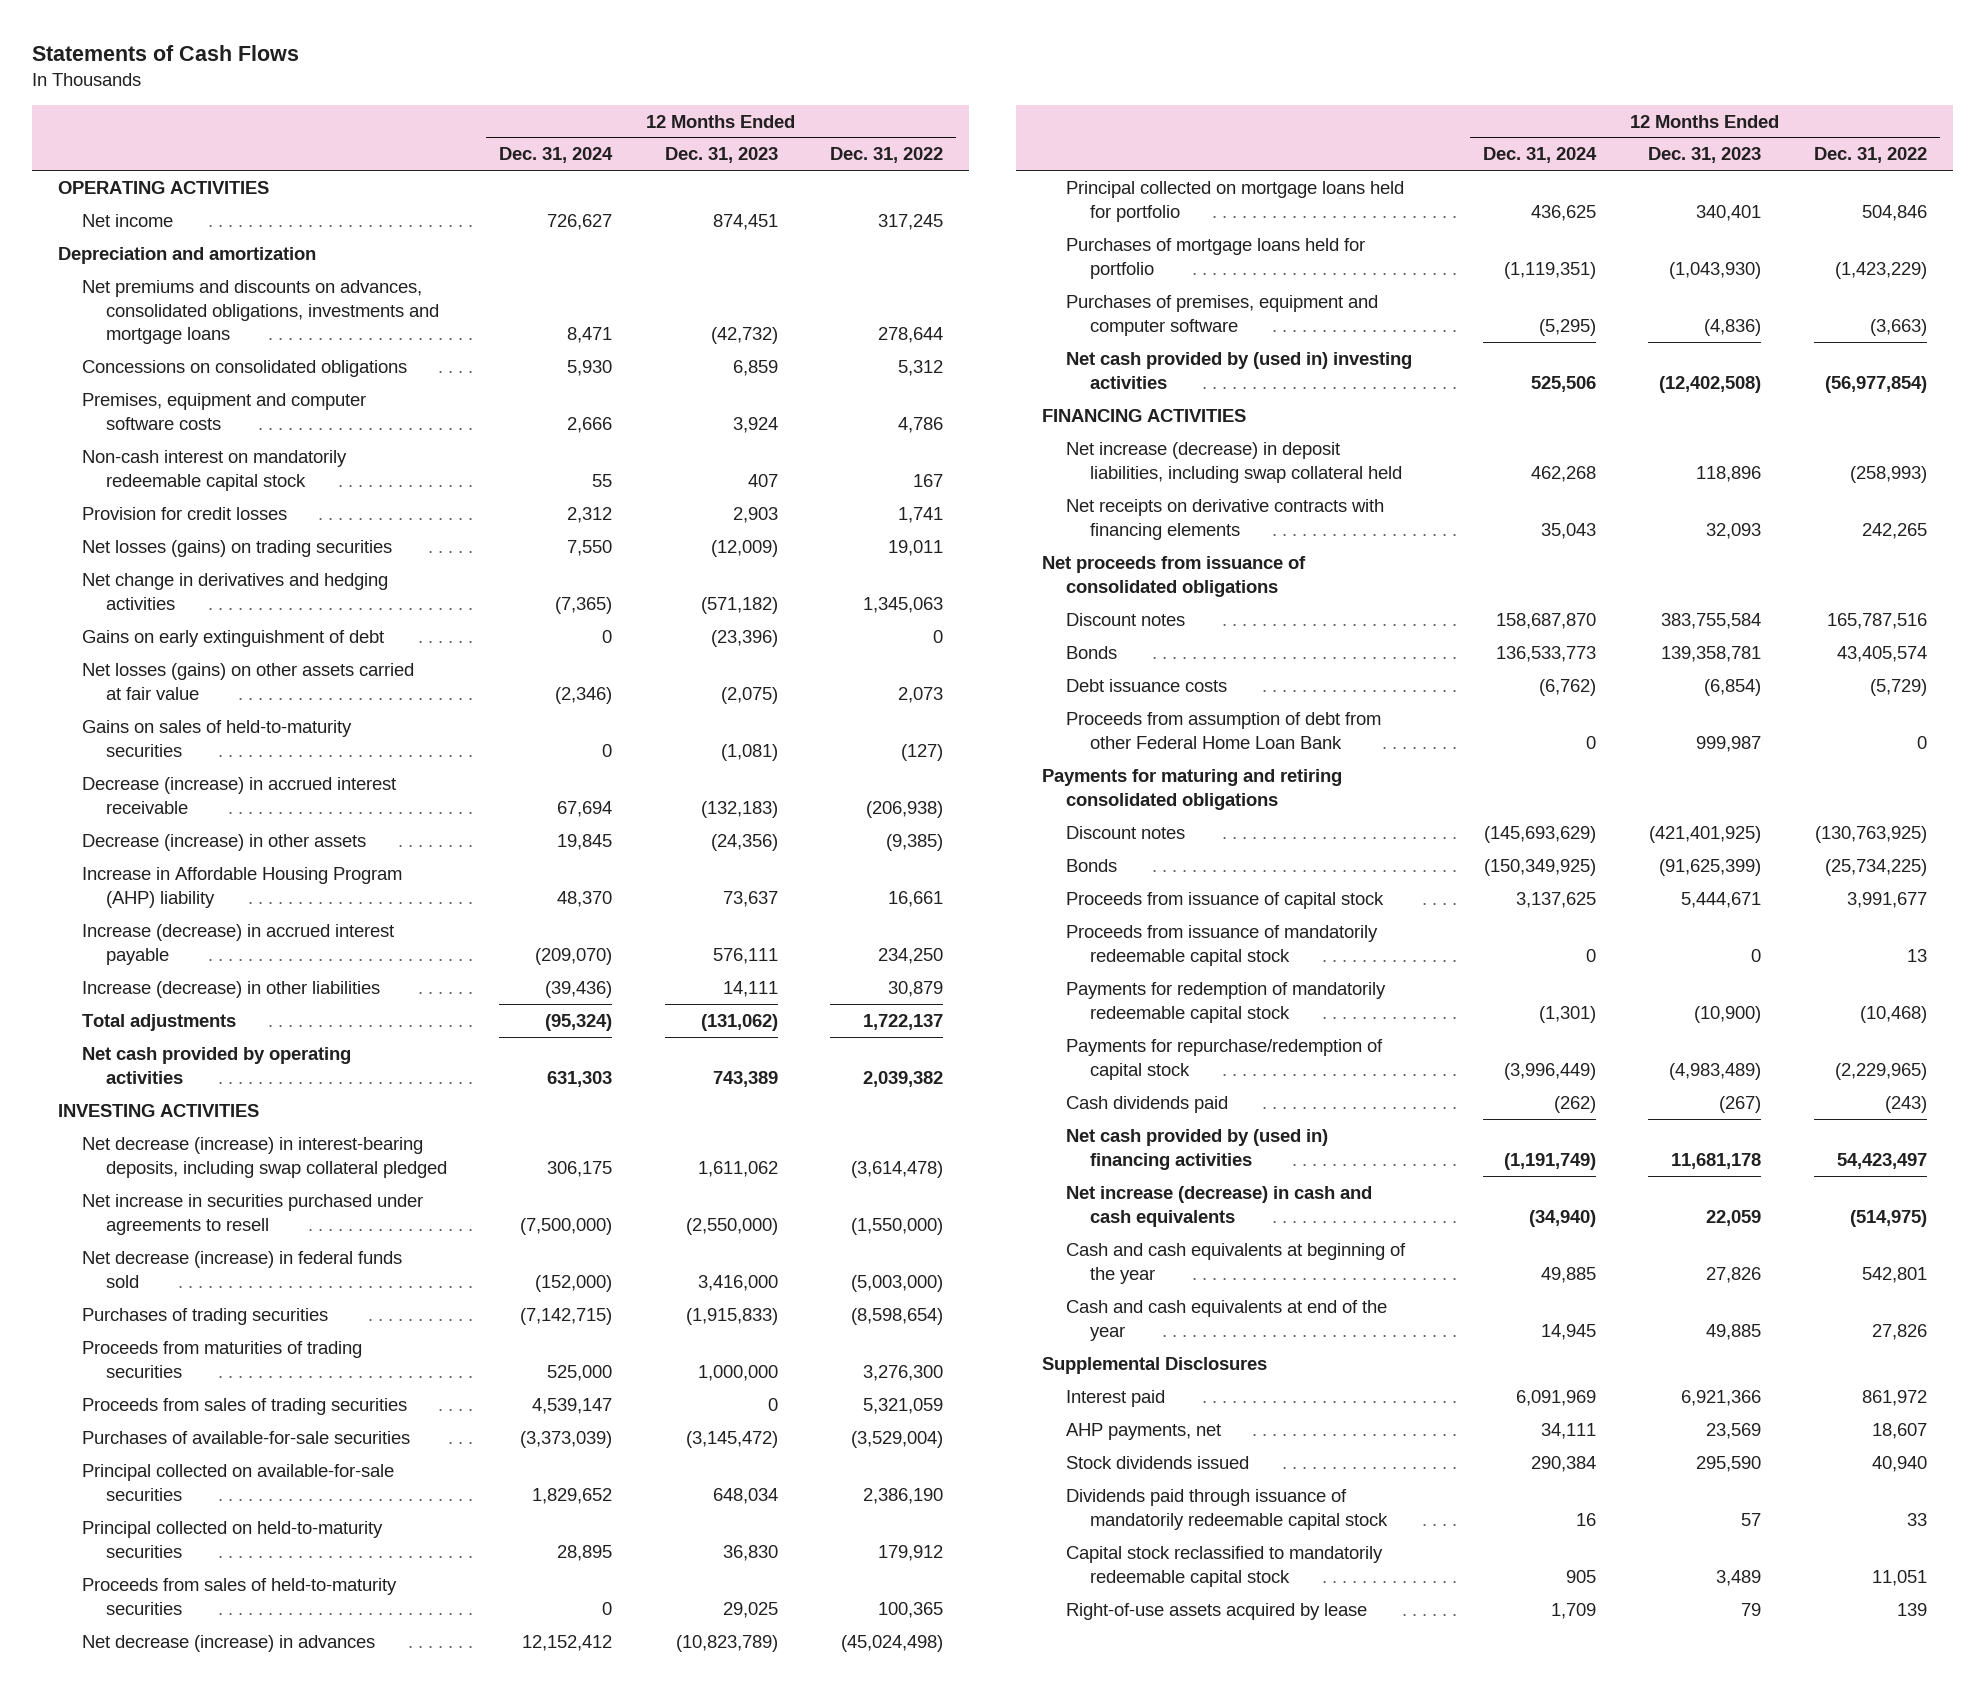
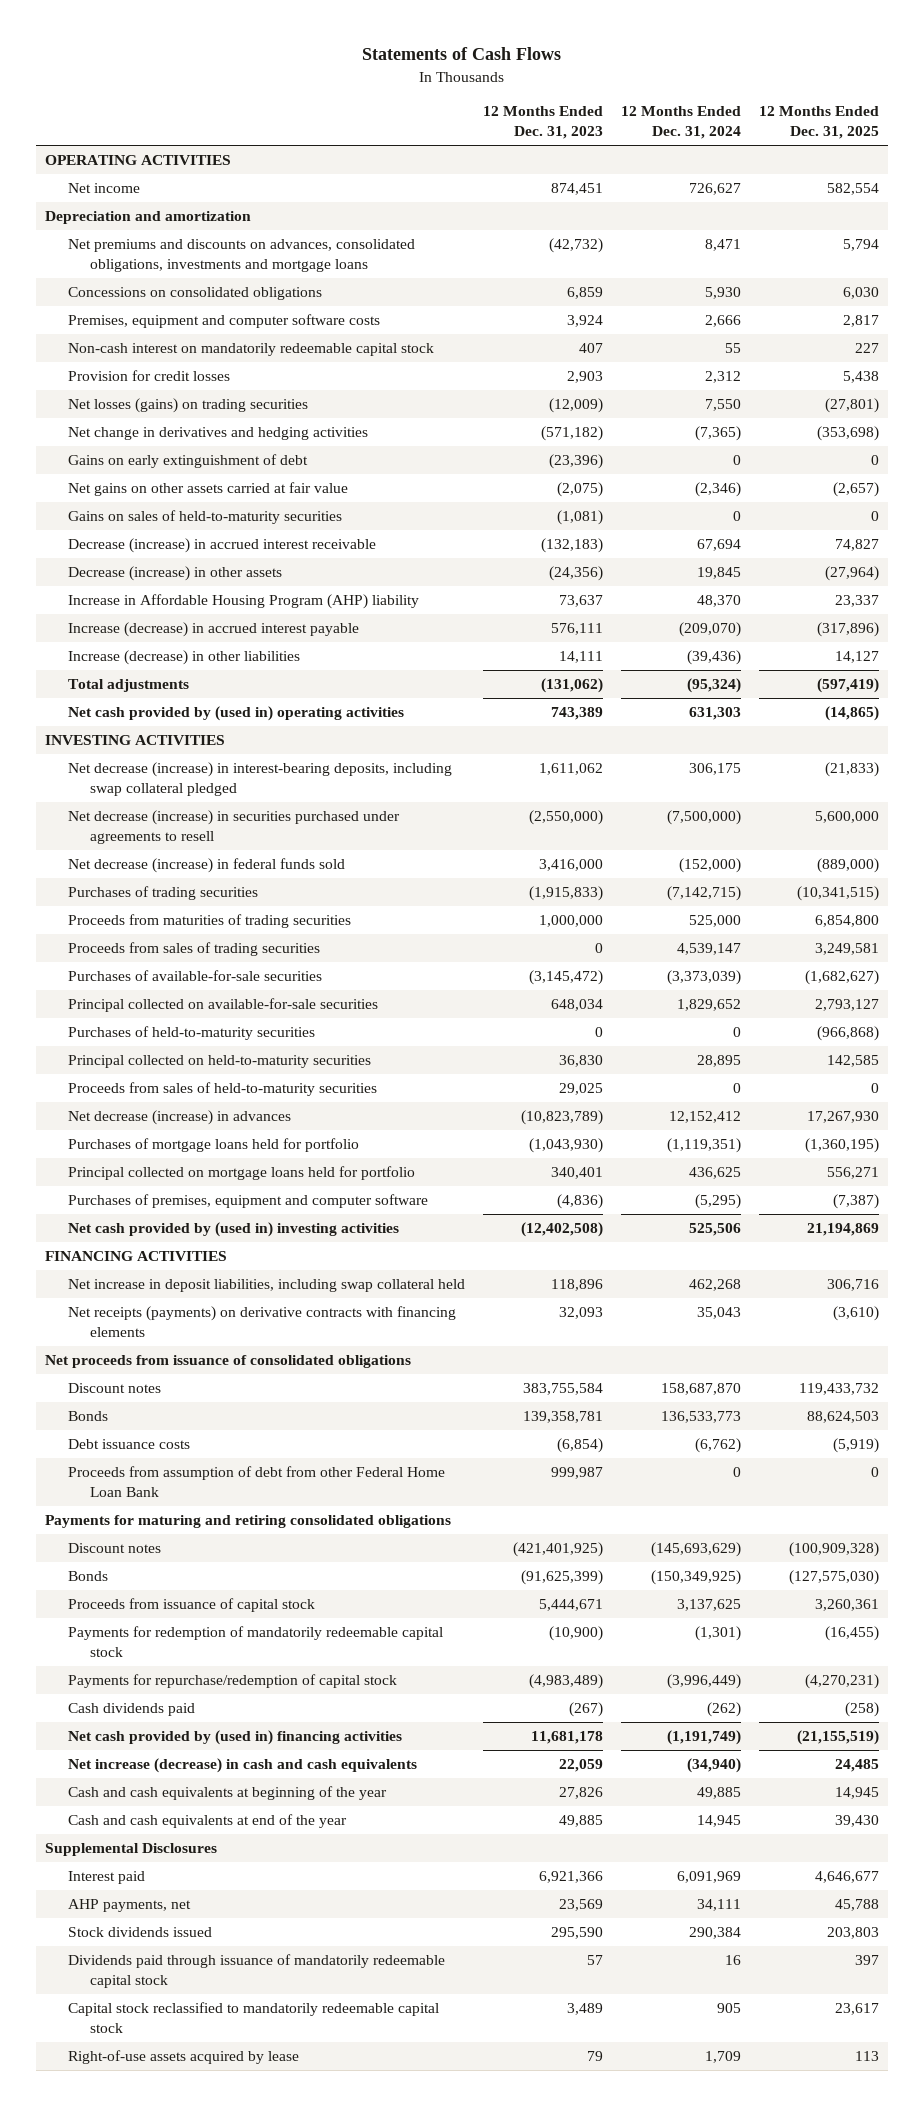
- | 12 Months Ended Dec. 31, 2024 | 12 Months Ended Dec. 31, 2023 | 12 Months Ended Dec. 31, 2022
+ | 12 Months Ended Dec. 31, 2023 | 12 Months Ended Dec. 31, 2024 | 12 Months Ended Dec. 31, 2025
- Net losses (gains) on other assets carried at fair value | (2,346) | (2,075) | 2,073
+ Net gains on other assets carried at fair value | (2,075) | (2,346) | (2,657)
- Net cash provided by operating activities | 631,303 | 743,389 | 2,039,382
+ Net cash provided by (used in) operating activities | 743,389 | 631,303 | (14,865)
- Net increase in securities purchased under agreements to resell | (7,500,000) | (2,550,000) | (1,550,000)
+ Net decrease (increase) in securities purchased under agreements to resell | (2,550,000) | (7,500,000) | 5,600,000
+ Purchases of held-to-maturity securities | 0 | 0 | (966,868)
moved down: Principal collected on mortgage loans held for portfolio | 340,401 | 436,625 | 556,271
- Net increase (decrease) in deposit liabilities, including swap collateral held | 462,268 | 118,896 | (258,993)
- Net receipts on derivative contracts with financing elements | 35,043 | 32,093 | 242,265
+ Net increase in deposit liabilities, including swap collateral held | 118,896 | 462,268 | 306,716
+ Net receipts (payments) on derivative contracts with financing elements | 32,093 | 35,043 | (3,610)
- Proceeds from issuance of mandatorily redeemable capital stock | 0 | 0 | 13

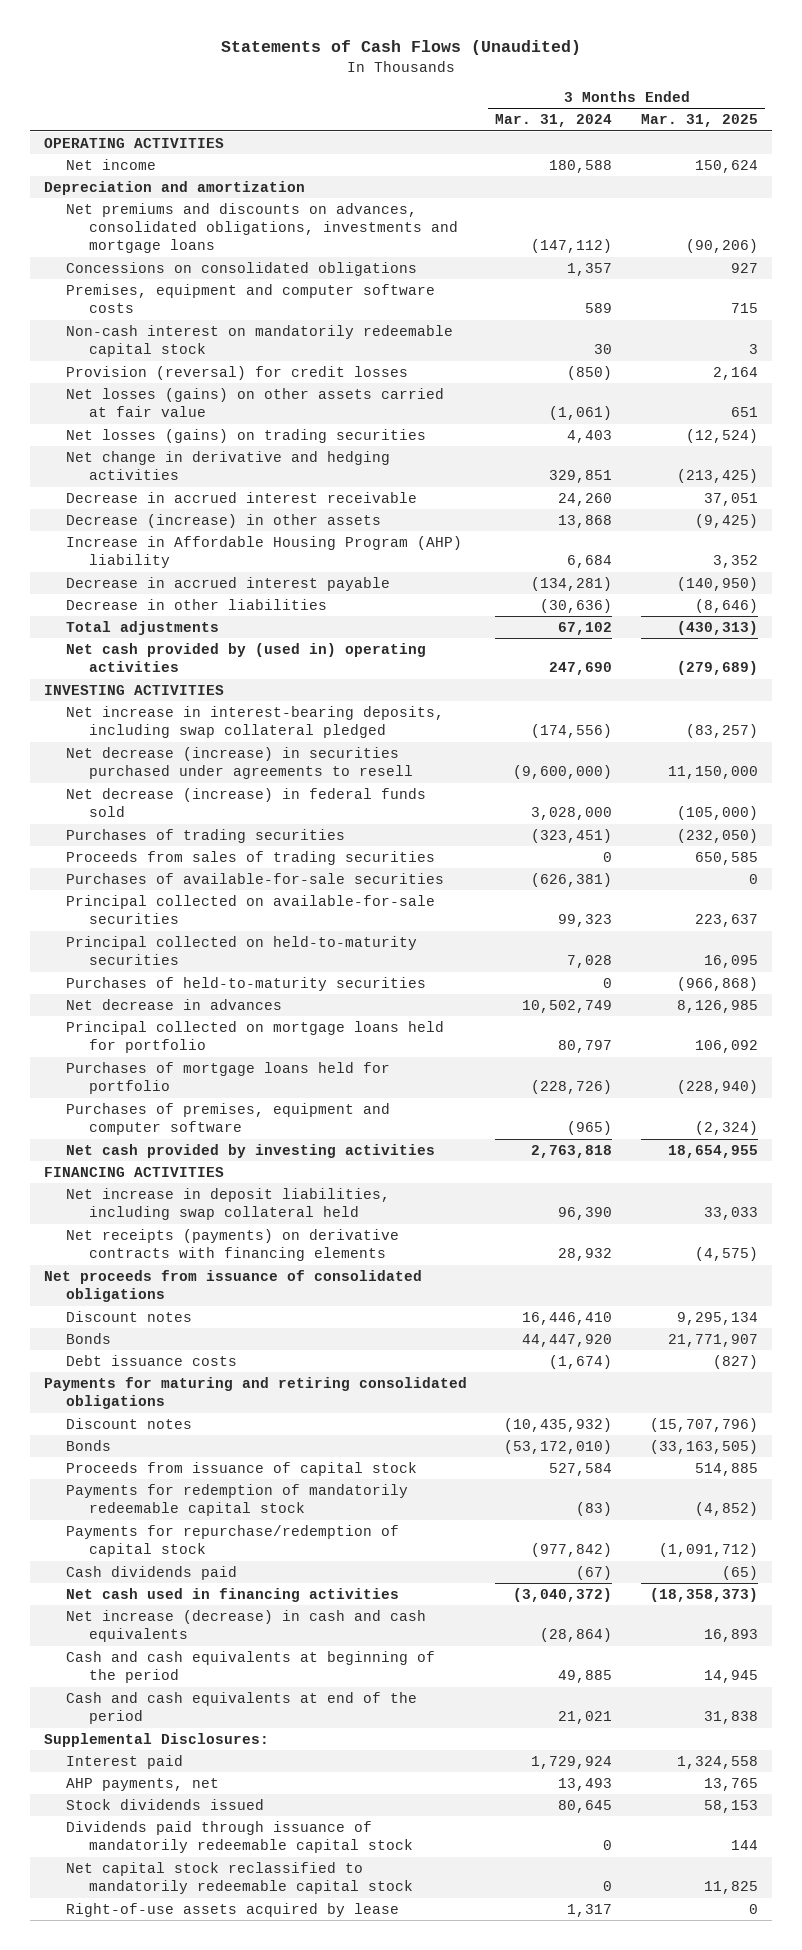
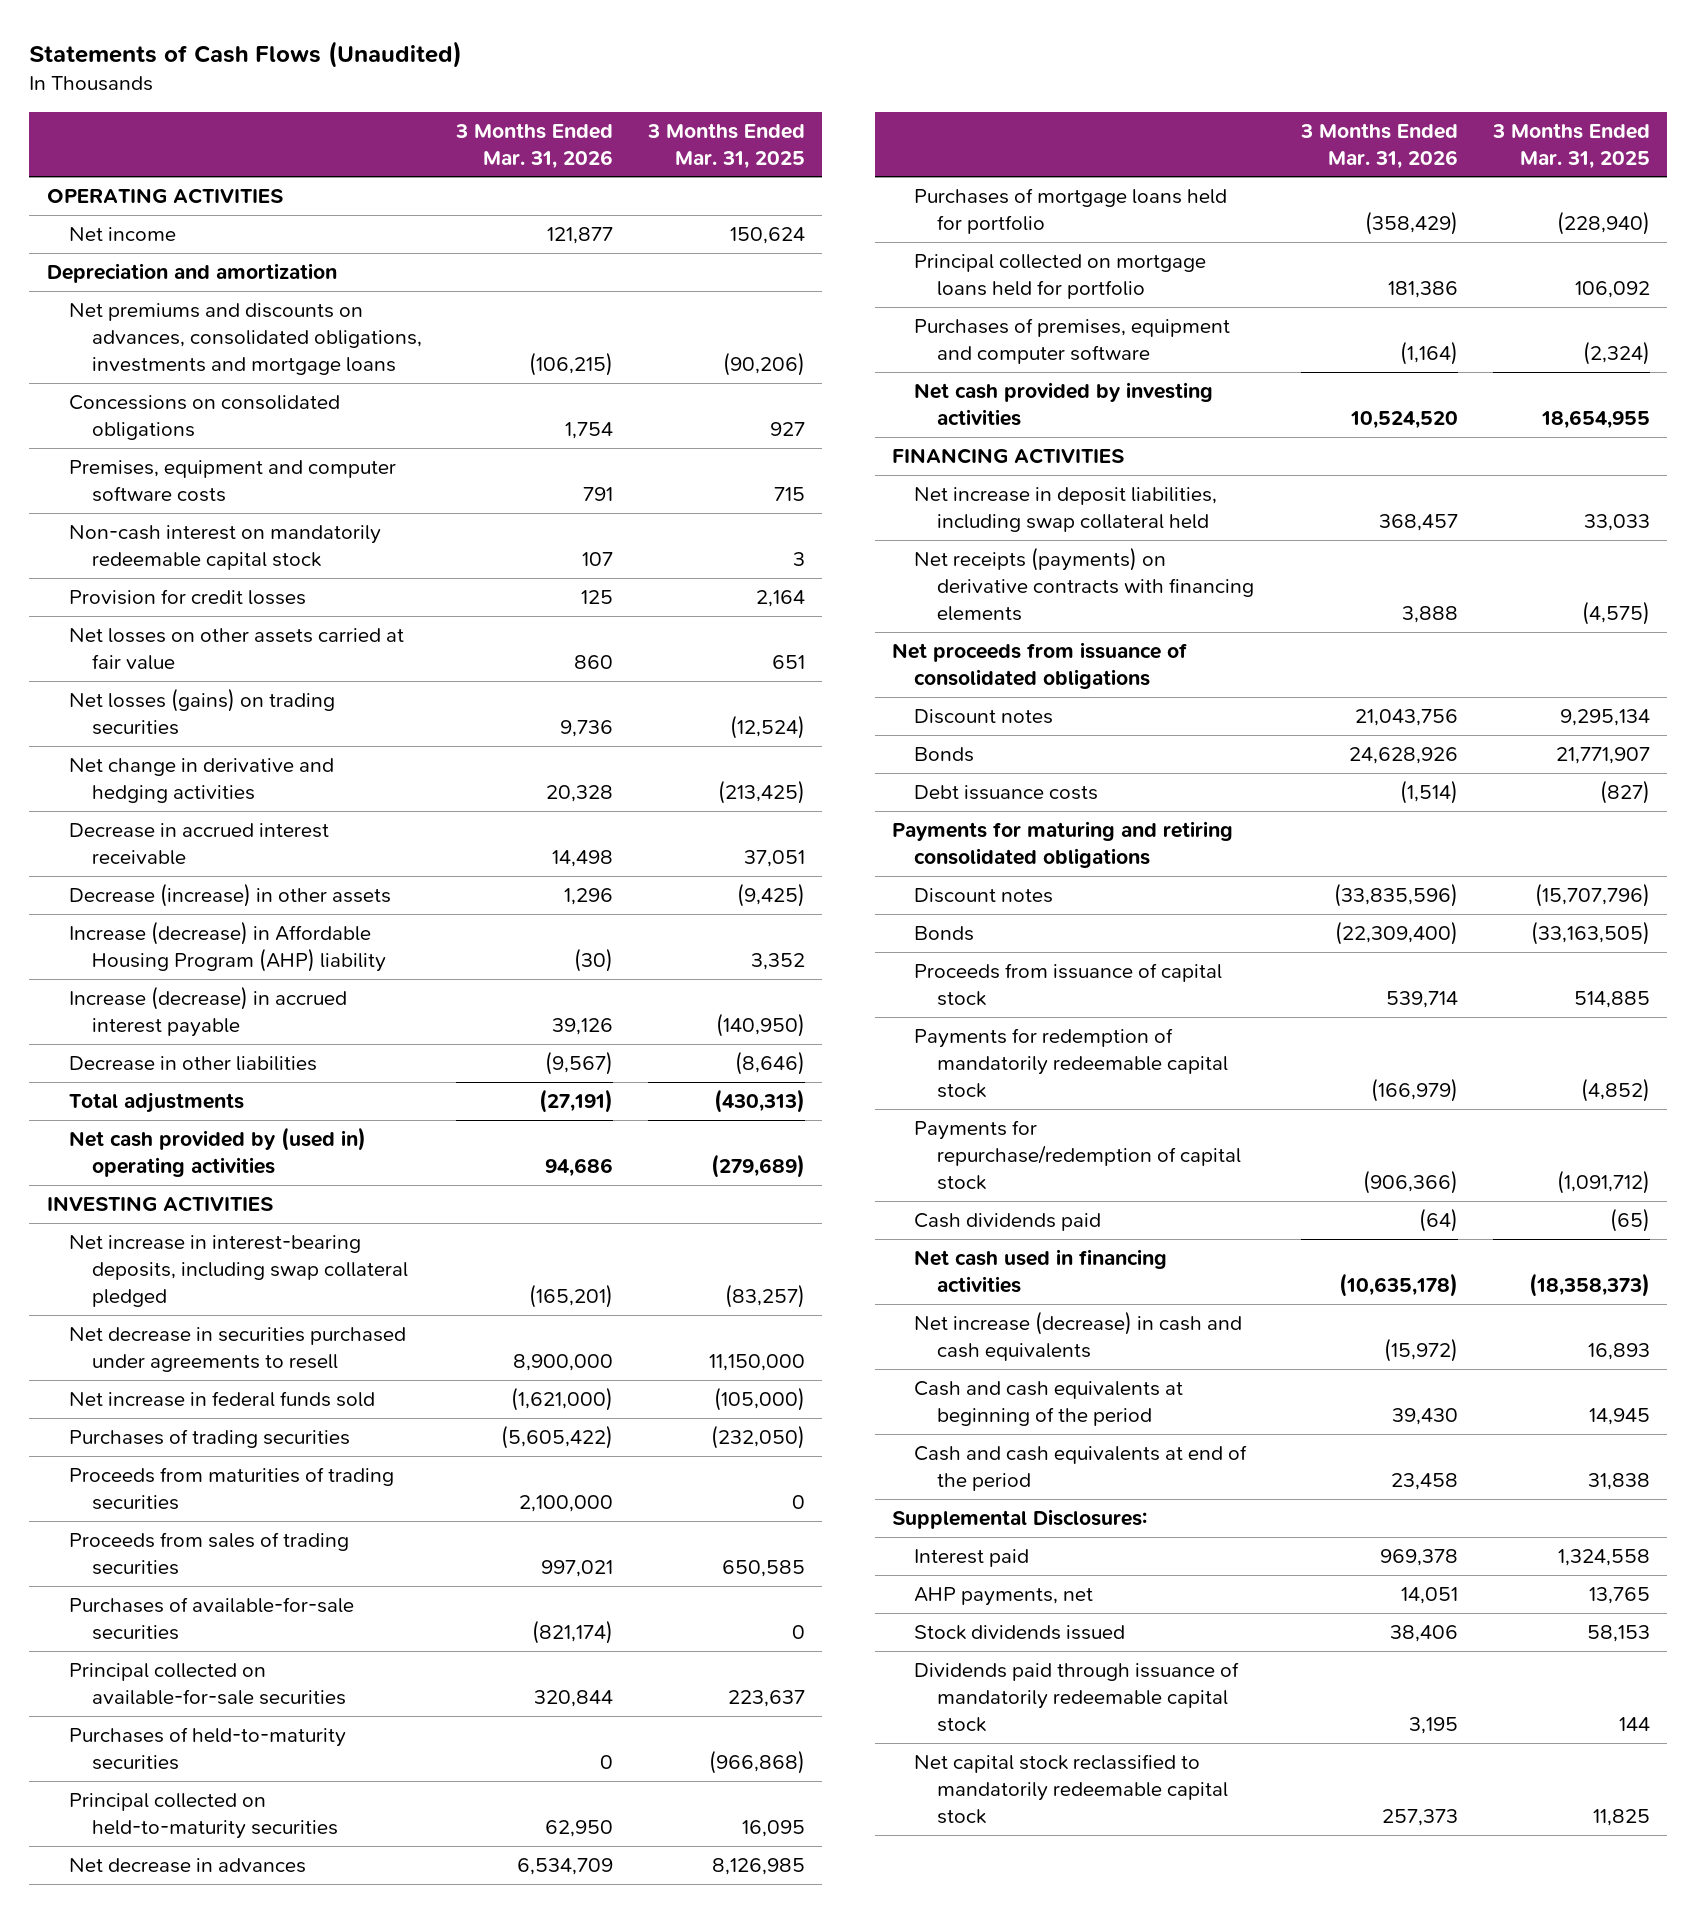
- | 3 Months Ended Mar. 31, 2024 | 3 Months Ended Mar. 31, 2025
+ | 3 Months Ended Mar. 31, 2026 | 3 Months Ended Mar. 31, 2025
- Provision (reversal) for credit losses | (850) | 2,164
- Net losses (gains) on other assets carried at fair value | (1,061) | 651
+ Provision for credit losses | 125 | 2,164
+ Net losses on other assets carried at fair value | 860 | 651
- Increase in Affordable Housing Program (AHP) liability | 6,684 | 3,352
- Decrease in accrued interest payable | (134,281) | (140,950)
+ Increase (decrease) in Affordable Housing Program (AHP) liability | (30) | 3,352
+ Increase (decrease) in accrued interest payable | 39,126 | (140,950)
- Net decrease (increase) in securities purchased under agreements to resell | (9,600,000) | 11,150,000
- Net decrease (increase) in federal funds sold | 3,028,000 | (105,000)
+ Net decrease in securities purchased under agreements to resell | 8,900,000 | 11,150,000
+ Net increase in federal funds sold | (1,621,000) | (105,000)
+ Proceeds from maturities of trading securities | 2,100,000 | 0
moved down: Principal collected on held-to-maturity securities | 62,950 | 16,095
moved down: Principal collected on mortgage loans held for portfolio | 181,386 | 106,092
- Right-of-use assets acquired by lease | 1,317 | 0

